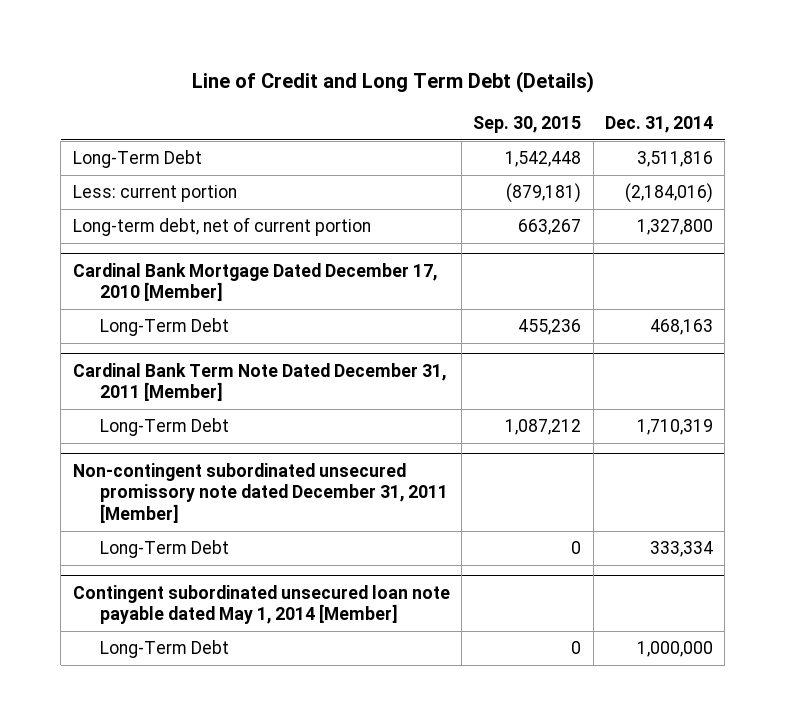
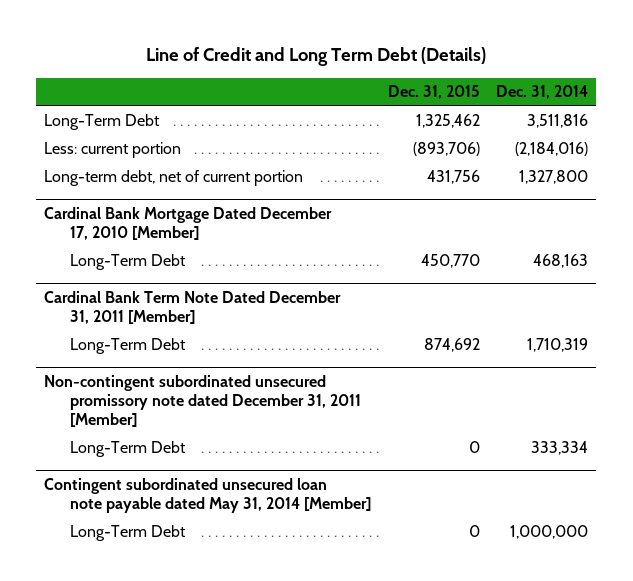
- | Sep. 30, 2015 | Dec. 31, 2014
+ | Dec. 31, 2015 | Dec. 31, 2014
- Contingent subordinated unsecured loan note payable dated May 1, 2014 [Member]
+ Contingent subordinated unsecured loan note payable dated May 31, 2014 [Member]

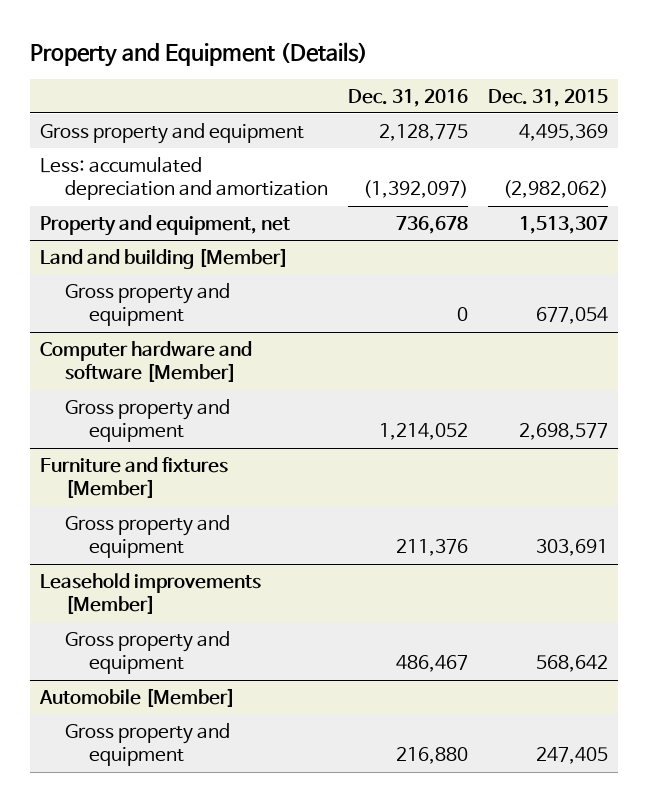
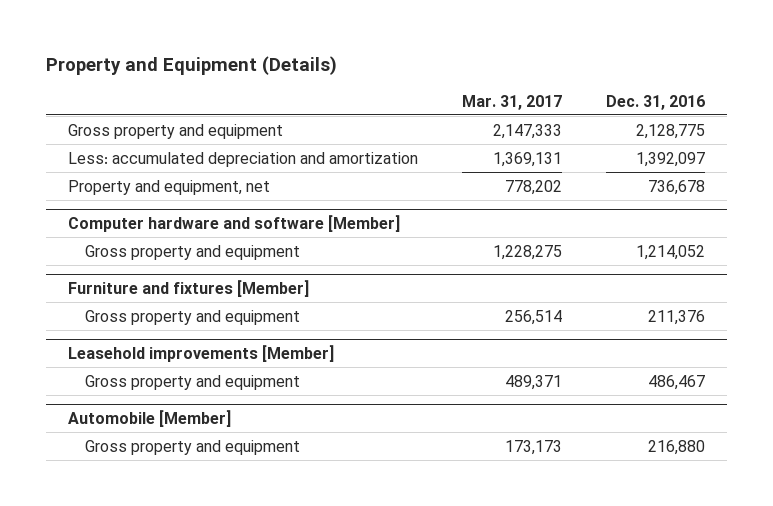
- | Dec. 31, 2016 | Dec. 31, 2015
+ | Mar. 31, 2017 | Dec. 31, 2016
- Less: accumulated depreciation and amortization | (1,392,097) | (2,982,062)
+ Less: accumulated depreciation and amortization | 1,369,131 | 1,392,097
- Land and building [Member]
- Gross property and equipment | 0 | 677,054

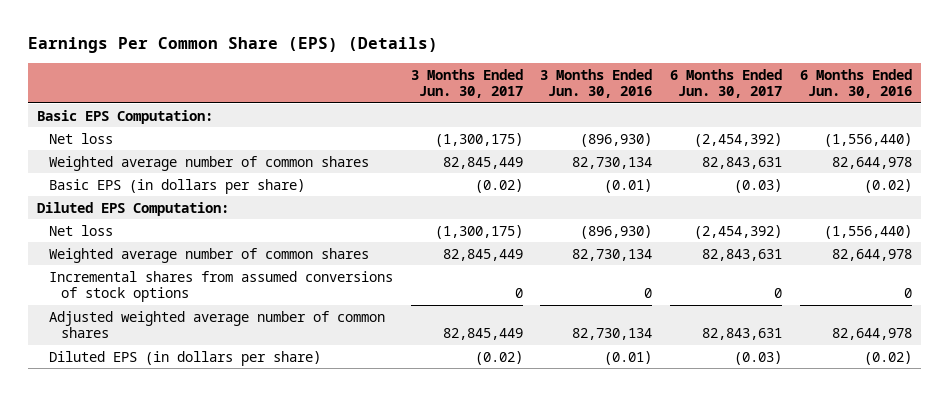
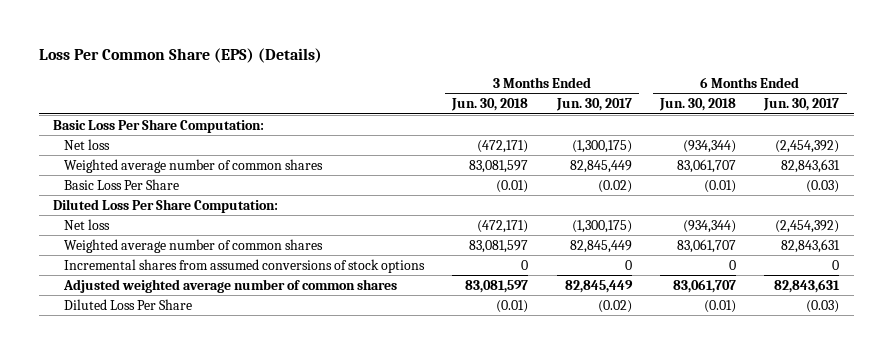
- Earnings Per Common Share (EPS) (Details)
+ Loss Per Common Share (EPS) (Details)
- | 3 Months Ended Jun. 30, 2017 | 3 Months Ended Jun. 30, 2016 | 6 Months Ended Jun. 30, 2017 | 6 Months Ended Jun. 30, 2016
+ | 3 Months Ended Jun. 30, 2018 | 3 Months Ended Jun. 30, 2017 | 6 Months Ended Jun. 30, 2018 | 6 Months Ended Jun. 30, 2017
- Basic EPS Computation:
+ Basic Loss Per Share Computation:
- Basic EPS (in dollars per share) | (0.02) | (0.01) | (0.03) | (0.02)
- Diluted EPS Computation:
+ Basic Loss Per Share | (0.01) | (0.02) | (0.01) | (0.03)
+ Diluted Loss Per Share Computation:
- Diluted EPS (in dollars per share) | (0.02) | (0.01) | (0.03) | (0.02)
+ Diluted Loss Per Share | (0.01) | (0.02) | (0.01) | (0.03)

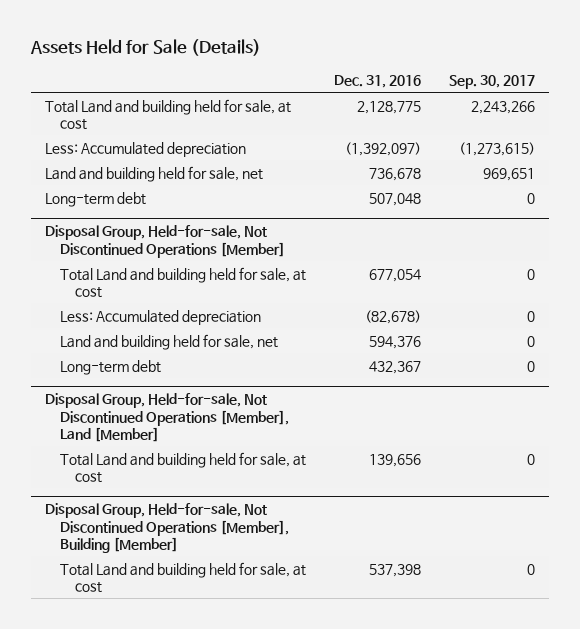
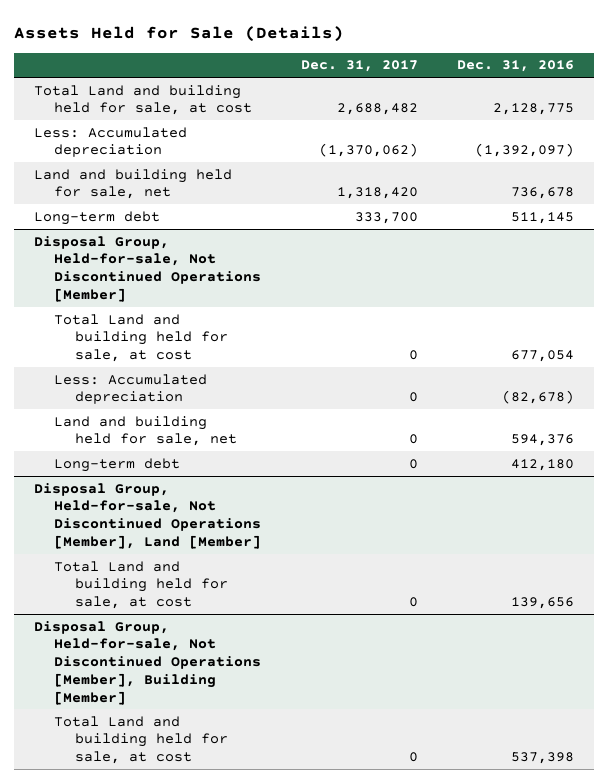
- | Dec. 31, 2016 | Sep. 30, 2017
+ | Dec. 31, 2017 | Dec. 31, 2016
- Long-term debt | 507,048 | 0
+ Long-term debt | 333,700 | 511,145
@ Disposal Group, Held-for-sale, Not Discontinued Operations [Member]
- Long-term debt | 432,367 | 0
+ Long-term debt | 0 | 412,180

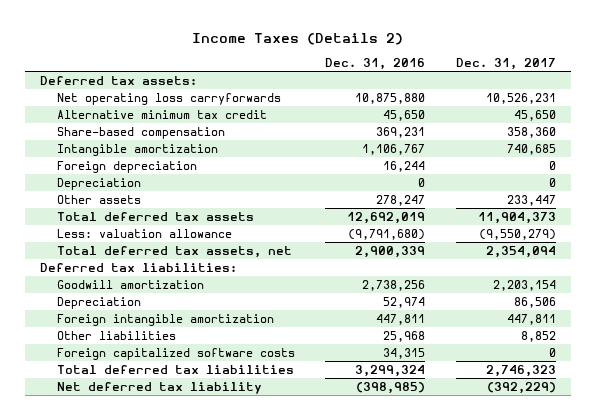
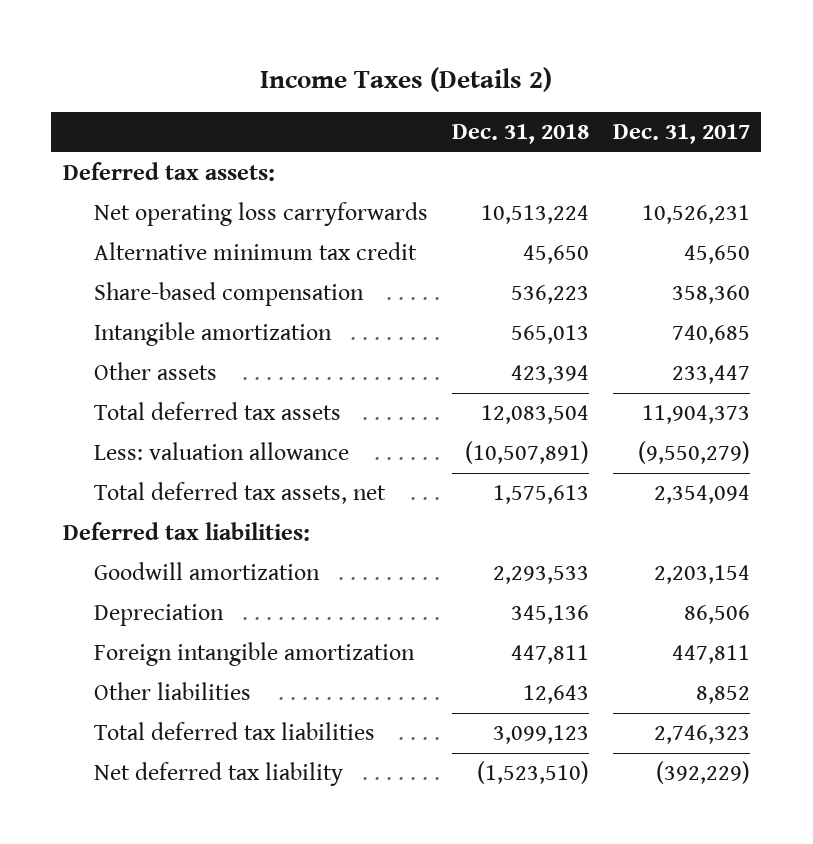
- | Dec. 31, 2016 | Dec. 31, 2017
+ | Dec. 31, 2018 | Dec. 31, 2017
- Foreign depreciation | 16,244 | 0
- Depreciation | 0 | 0
- Foreign capitalized software costs | 34,315 | 0

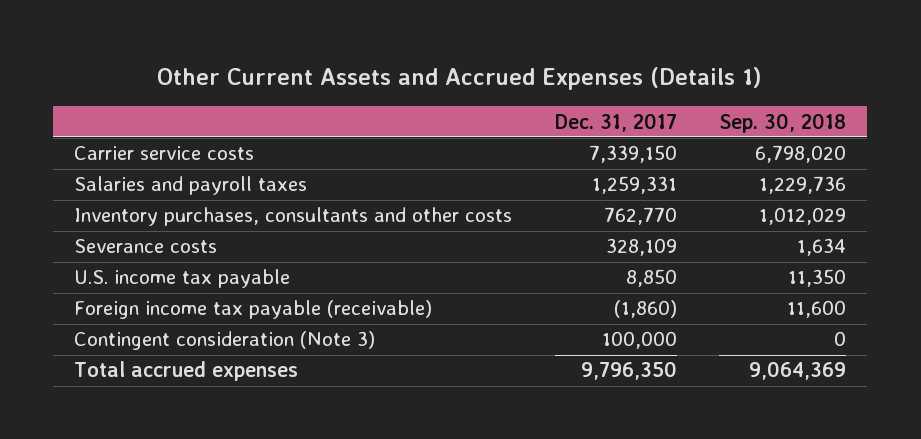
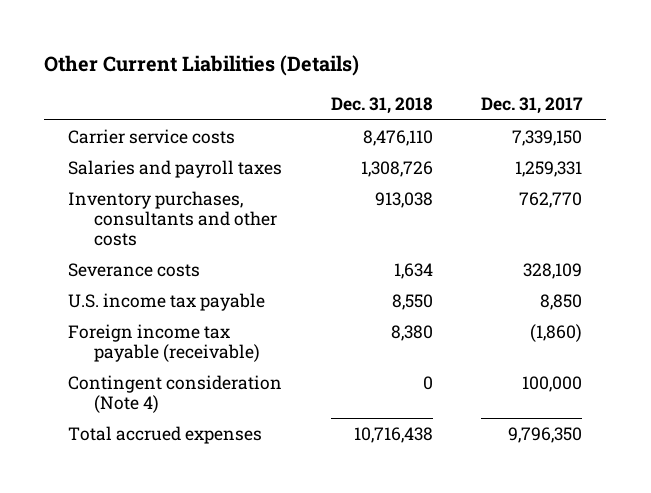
- Other Current Assets and Accrued Expenses (Details 1)
+ Other Current Liabilities (Details)
- | Dec. 31, 2017 | Sep. 30, 2018
+ | Dec. 31, 2018 | Dec. 31, 2017
- Contingent consideration (Note 3) | 100,000 | 0
+ Contingent consideration (Note 4) | 0 | 100,000

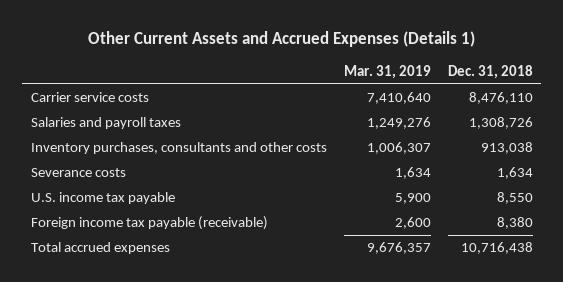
- Other Current Liabilities (Details)
+ Other Current Assets and Accrued Expenses (Details 1)
- | Dec. 31, 2018 | Dec. 31, 2017
+ | Mar. 31, 2019 | Dec. 31, 2018
- Contingent consideration (Note 4) | 0 | 100,000

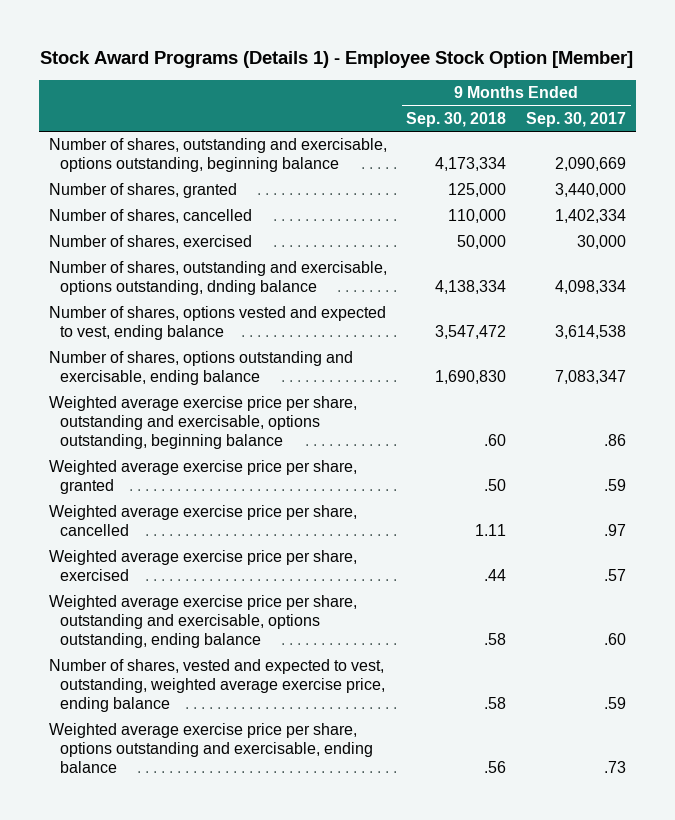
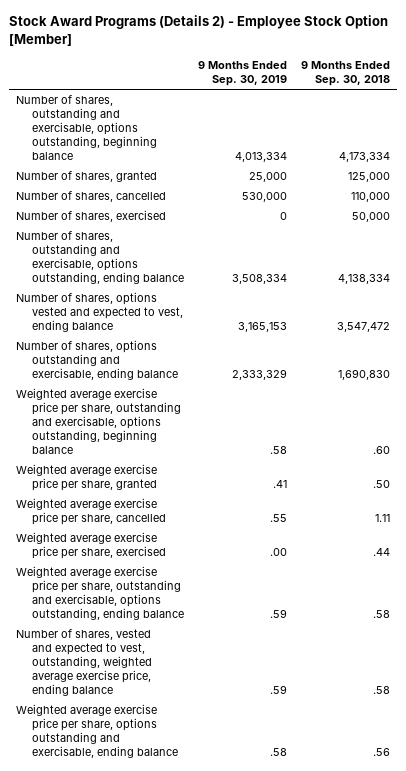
- Stock Award Programs (Details 1) - Employee Stock Option [Member]
+ Stock Award Programs (Details 2) - Employee Stock Option [Member]
- | 9 Months Ended Sep. 30, 2018 | 9 Months Ended Sep. 30, 2017
+ | 9 Months Ended Sep. 30, 2019 | 9 Months Ended Sep. 30, 2018
- Number of shares, outstanding and exercisable, options outstanding, dnding balance | 4,138,334 | 4,098,334
+ Number of shares, outstanding and exercisable, options outstanding, ending balance | 3,508,334 | 4,138,334

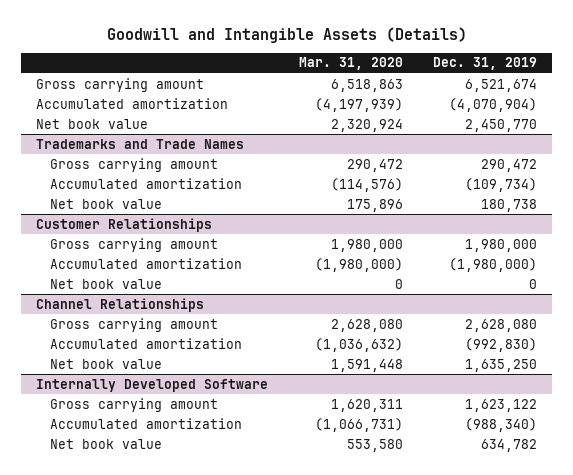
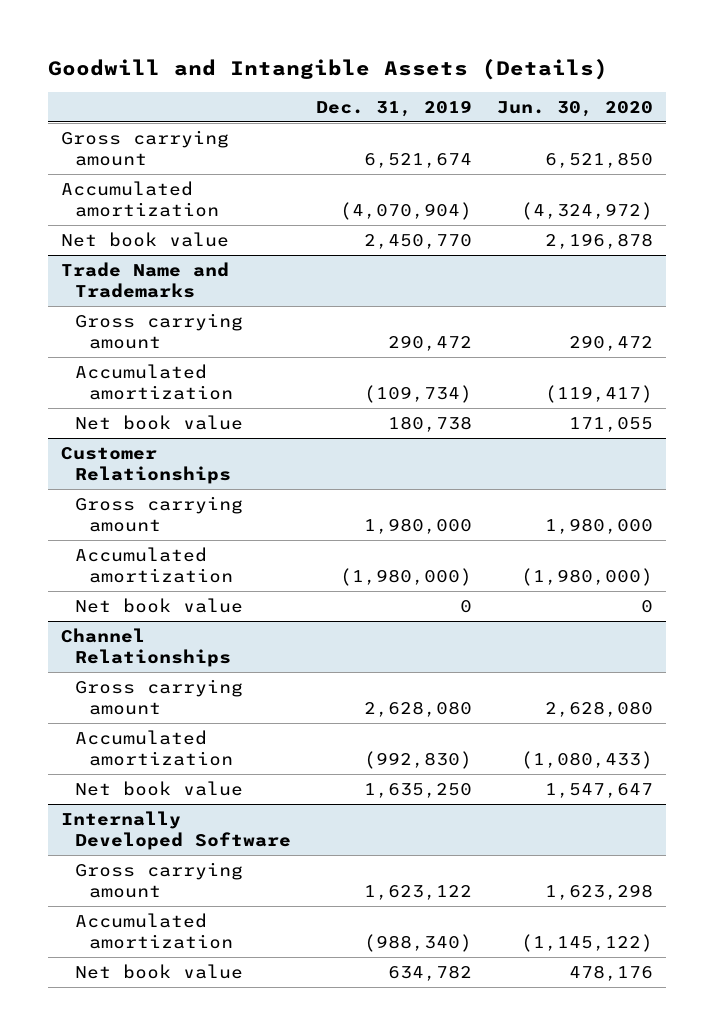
- | Mar. 31, 2020 | Dec. 31, 2019
+ | Dec. 31, 2019 | Jun. 30, 2020
- Trademarks and Trade Names
+ Trade Name and Trademarks

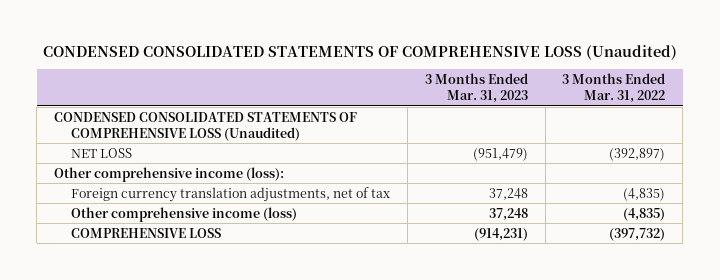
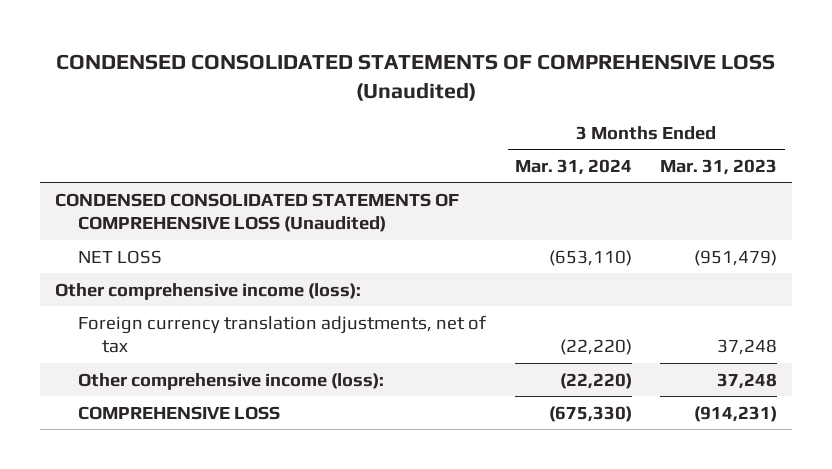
- | 3 Months Ended Mar. 31, 2023 | 3 Months Ended Mar. 31, 2022
+ | 3 Months Ended Mar. 31, 2024 | 3 Months Ended Mar. 31, 2023
- Other comprehensive income (loss) | 37,248 | (4,835)
+ Other comprehensive income (loss): | (22,220) | 37,248

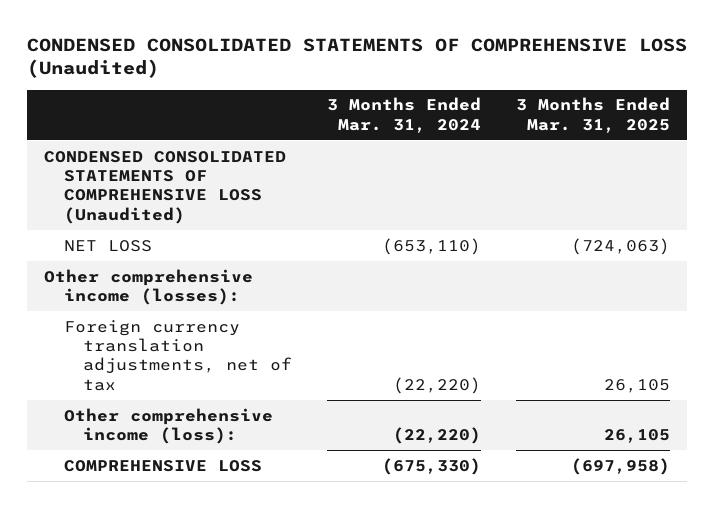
- | 3 Months Ended Mar. 31, 2024 | 3 Months Ended Mar. 31, 2023
+ | 3 Months Ended Mar. 31, 2024 | 3 Months Ended Mar. 31, 2025
- Other comprehensive income (loss):
+ Other comprehensive income (losses):

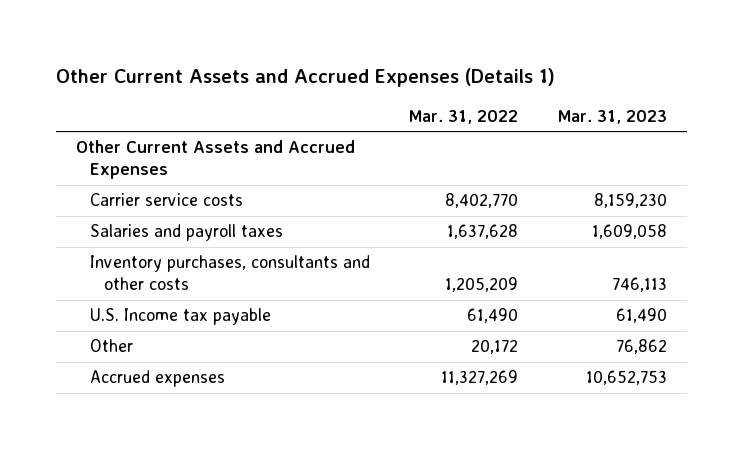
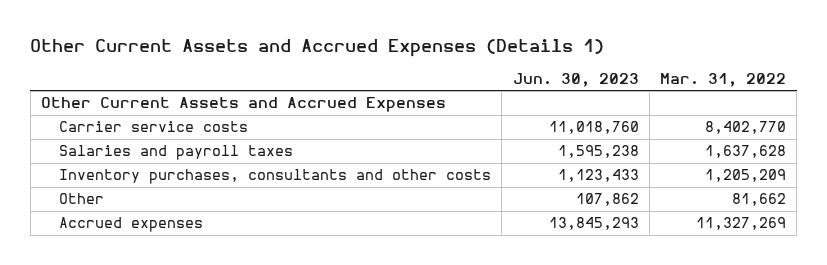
- | Mar. 31, 2022 | Mar. 31, 2023
+ | Jun. 30, 2023 | Mar. 31, 2022
- U.S. Income tax payable | 61,490 | 61,490
- Other | 20,172 | 76,862
+ Other | 107,862 | 81,662

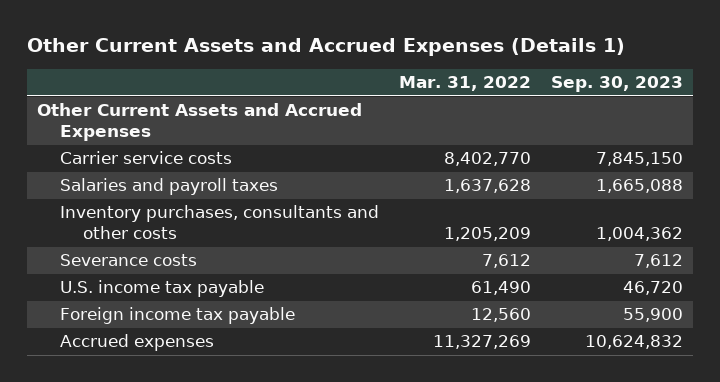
- | Jun. 30, 2023 | Mar. 31, 2022
+ | Mar. 31, 2022 | Sep. 30, 2023
- Other | 107,862 | 81,662
+ Severance costs | 7,612 | 7,612
+ U.S. income tax payable | 61,490 | 46,720
+ Foreign income tax payable | 12,560 | 55,900

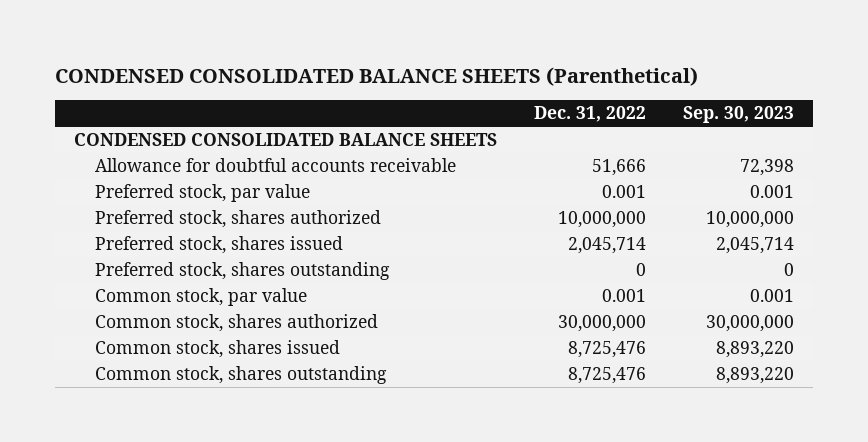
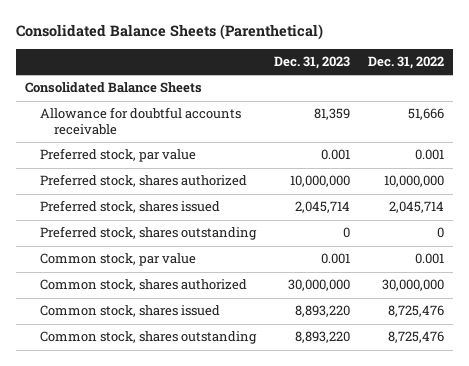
- CONDENSED CONSOLIDATED BALANCE SHEETS (Parenthetical)
+ Consolidated Balance Sheets (Parenthetical)
- | Dec. 31, 2022 | Sep. 30, 2023
+ | Dec. 31, 2023 | Dec. 31, 2022
- CONDENSED CONSOLIDATED BALANCE SHEETS
+ Consolidated Balance Sheets

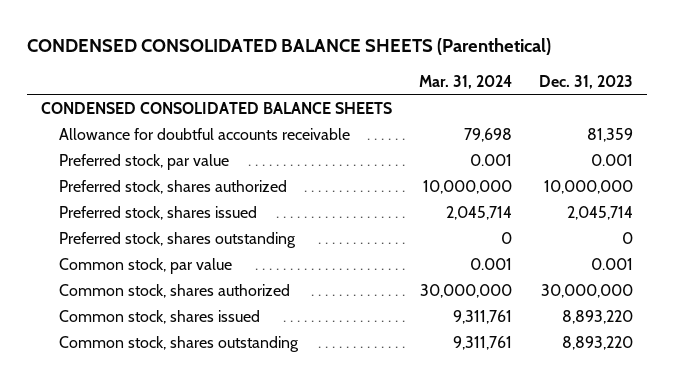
- Consolidated Balance Sheets (Parenthetical)
+ CONDENSED CONSOLIDATED BALANCE SHEETS (Parenthetical)
- | Dec. 31, 2023 | Dec. 31, 2022
+ | Mar. 31, 2024 | Dec. 31, 2023
- Consolidated Balance Sheets
+ CONDENSED CONSOLIDATED BALANCE SHEETS

